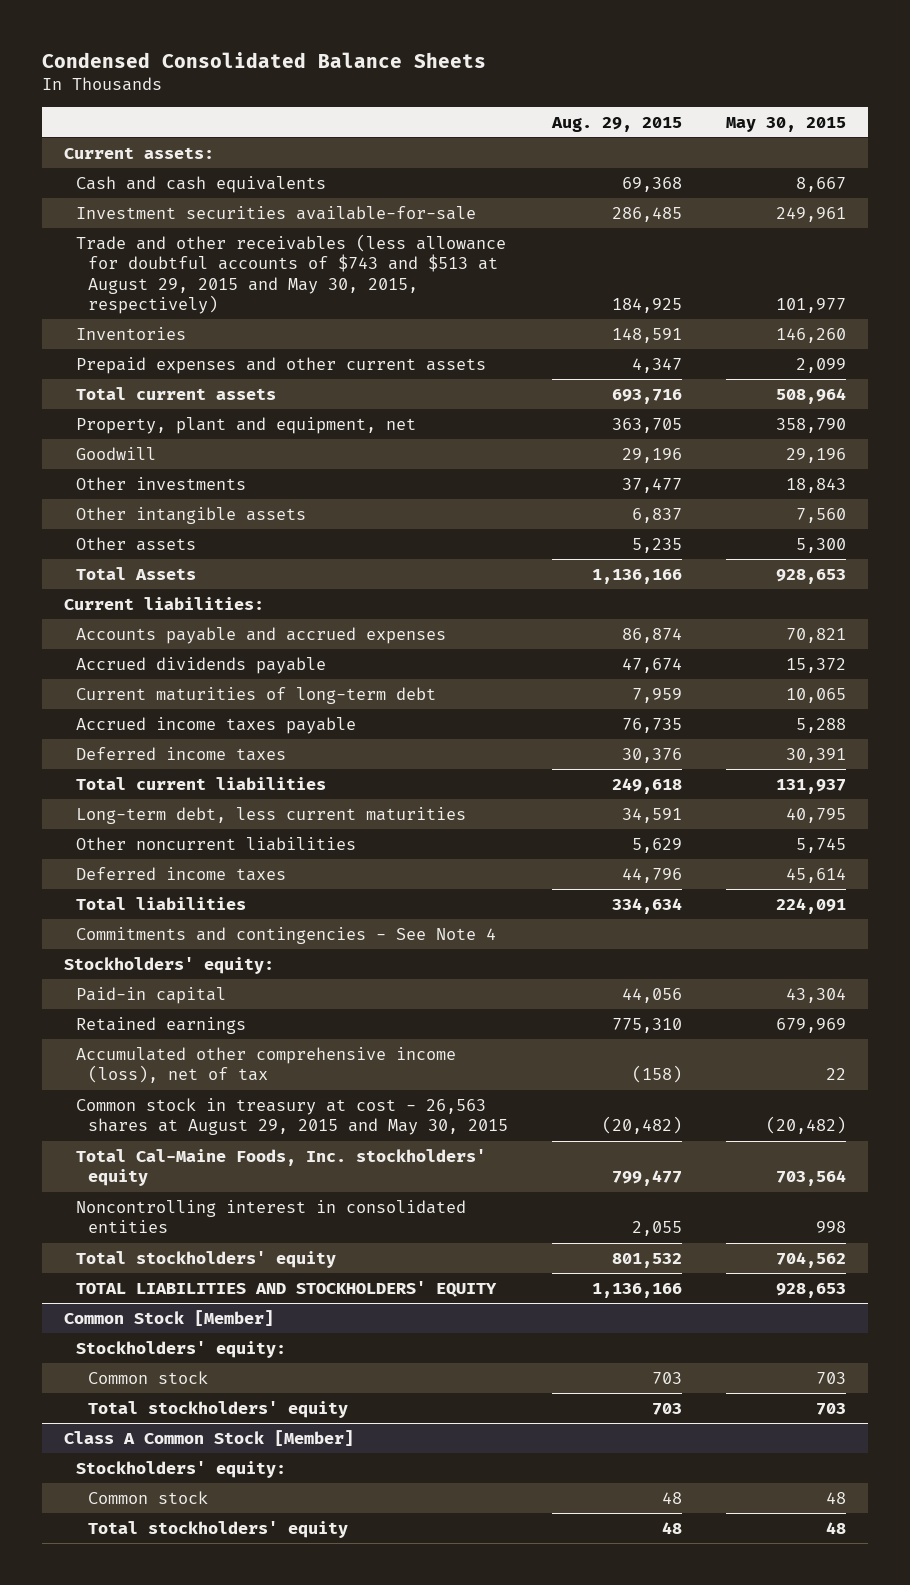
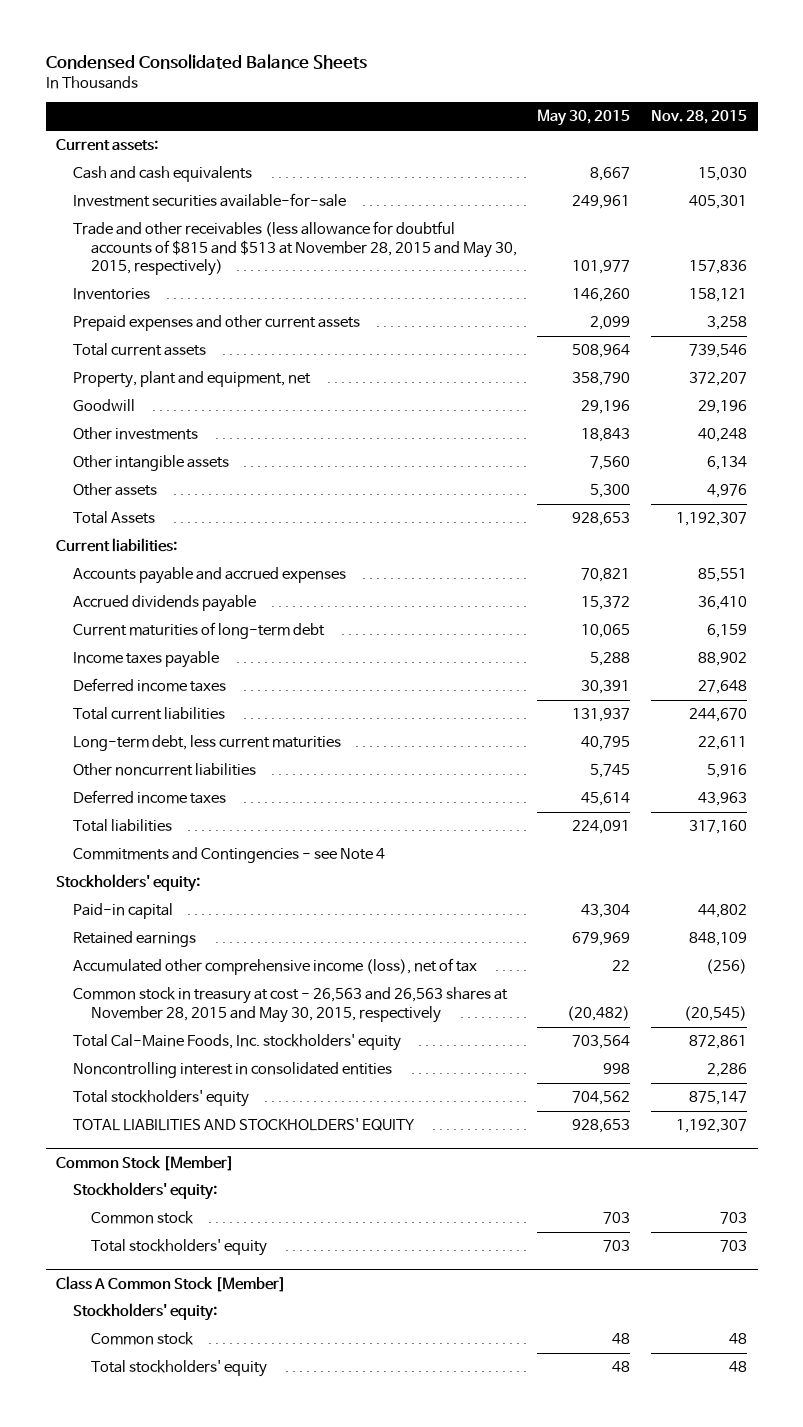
- | Aug. 29, 2015 | May 30, 2015
+ | May 30, 2015 | Nov. 28, 2015
- Trade and other receivables (less allowance for doubtful accounts of $743 and $513 at August 29, 2015 and May 30, 2015, respectively) | 184,925 | 101,977
+ Trade and other receivables (less allowance for doubtful accounts of $815 and $513 at November 28, 2015 and May 30, 2015, respectively) | 101,977 | 157,836
- Accrued income taxes payable | 76,735 | 5,288
+ Income taxes payable | 5,288 | 88,902
- Commitments and contingencies - See Note 4
+ Commitments and Contingencies - see Note 4
- Common stock in treasury at cost - 26,563 shares at August 29, 2015 and May 30, 2015 | (20,482) | (20,482)
+ Common stock in treasury at cost - 26,563 and 26,563 shares at November 28, 2015 and May 30, 2015, respectively | (20,482) | (20,545)

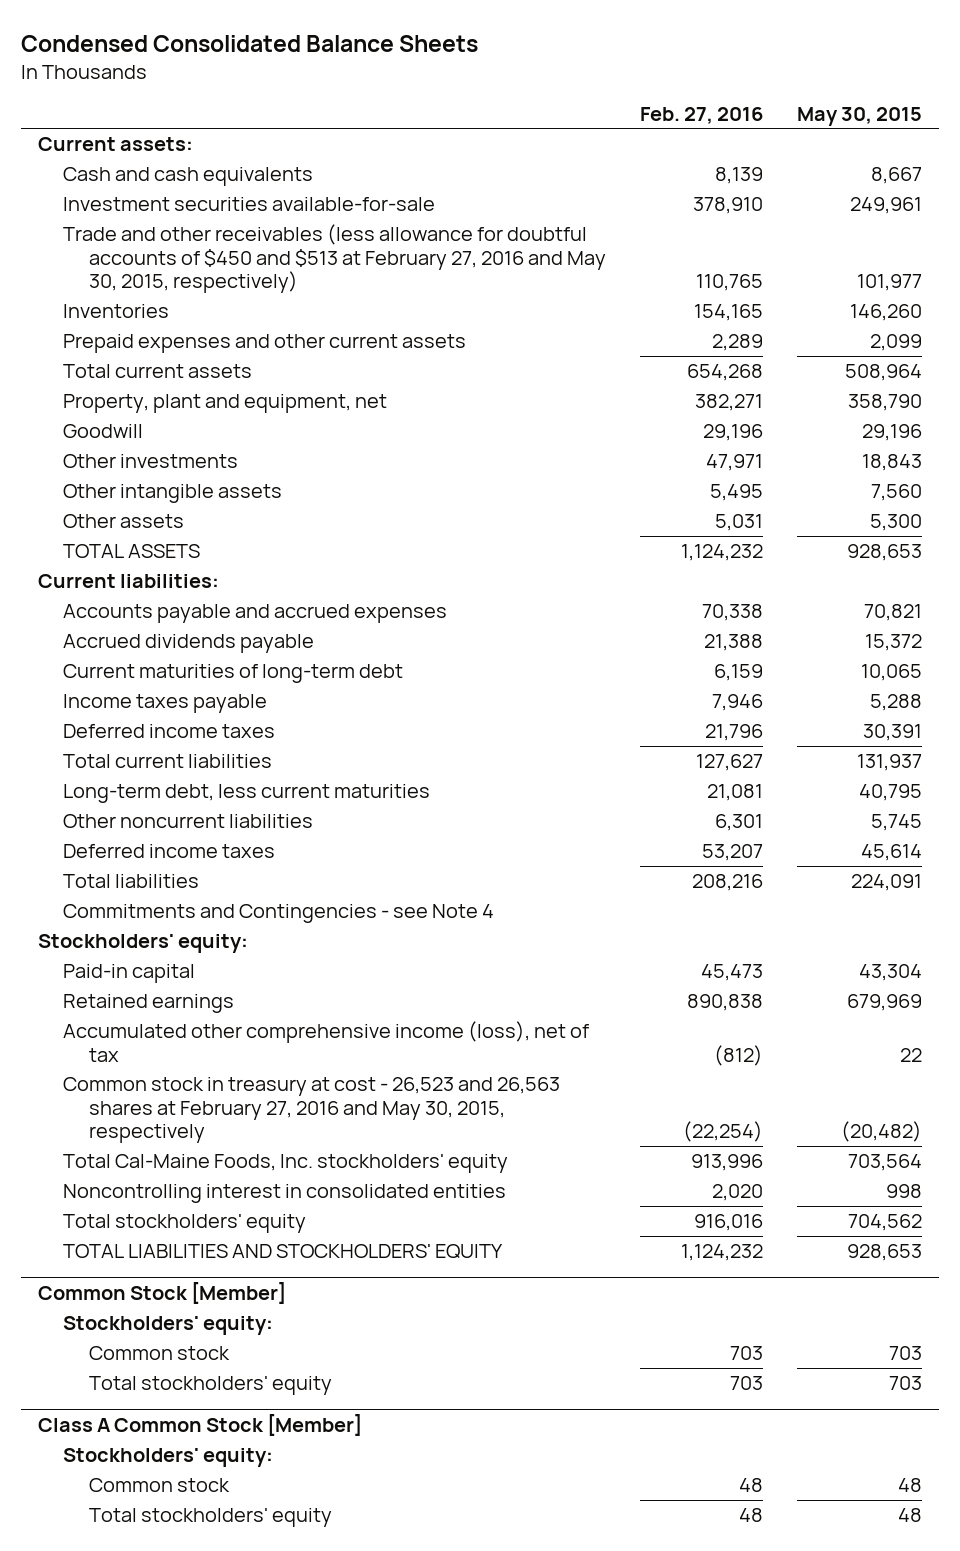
- | May 30, 2015 | Nov. 28, 2015
+ | Feb. 27, 2016 | May 30, 2015
- Trade and other receivables (less allowance for doubtful accounts of $815 and $513 at November 28, 2015 and May 30, 2015, respectively) | 101,977 | 157,836
+ Trade and other receivables (less allowance for doubtful accounts of $450 and $513 at February 27, 2016 and May 30, 2015, respectively) | 110,765 | 101,977
- Total Assets | 928,653 | 1,192,307
+ TOTAL ASSETS | 1,124,232 | 928,653
- Common stock in treasury at cost - 26,563 and 26,563 shares at November 28, 2015 and May 30, 2015, respectively | (20,482) | (20,545)
+ Common stock in treasury at cost - 26,523 and 26,563 shares at February 27, 2016 and May 30, 2015, respectively | (22,254) | (20,482)

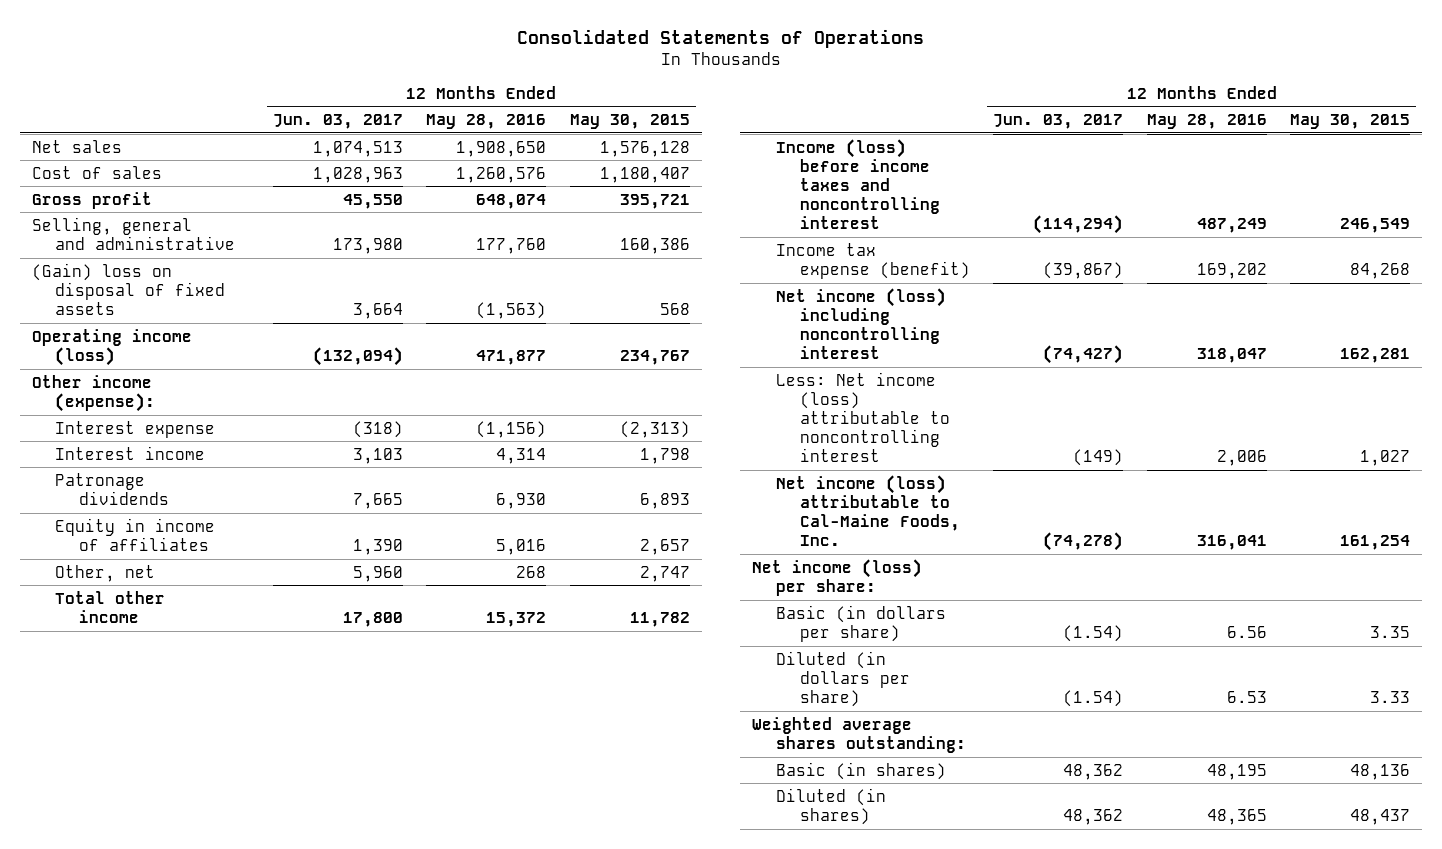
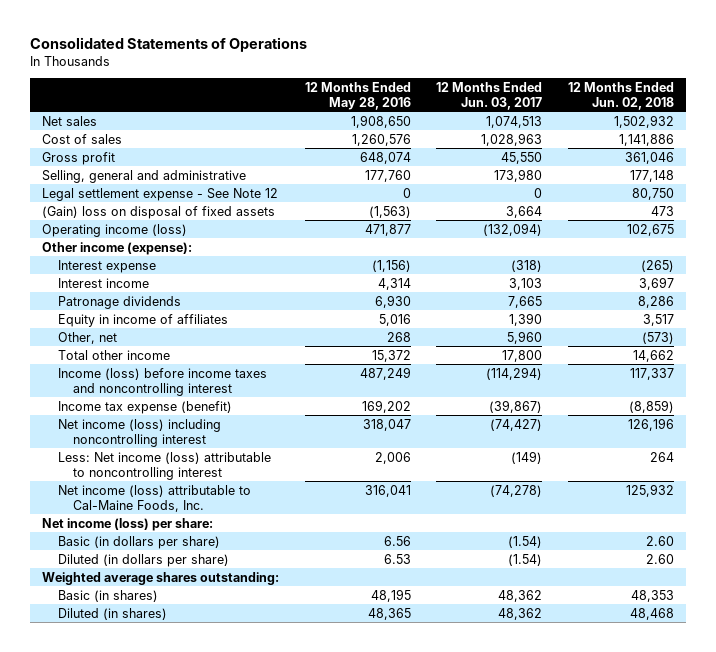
- | 12 Months Ended Jun. 03, 2017 | 12 Months Ended May 28, 2016 | 12 Months Ended May 30, 2015
+ | 12 Months Ended May 28, 2016 | 12 Months Ended Jun. 03, 2017 | 12 Months Ended Jun. 02, 2018
+ Legal settlement expense - See Note 12 | 0 | 0 | 80,750

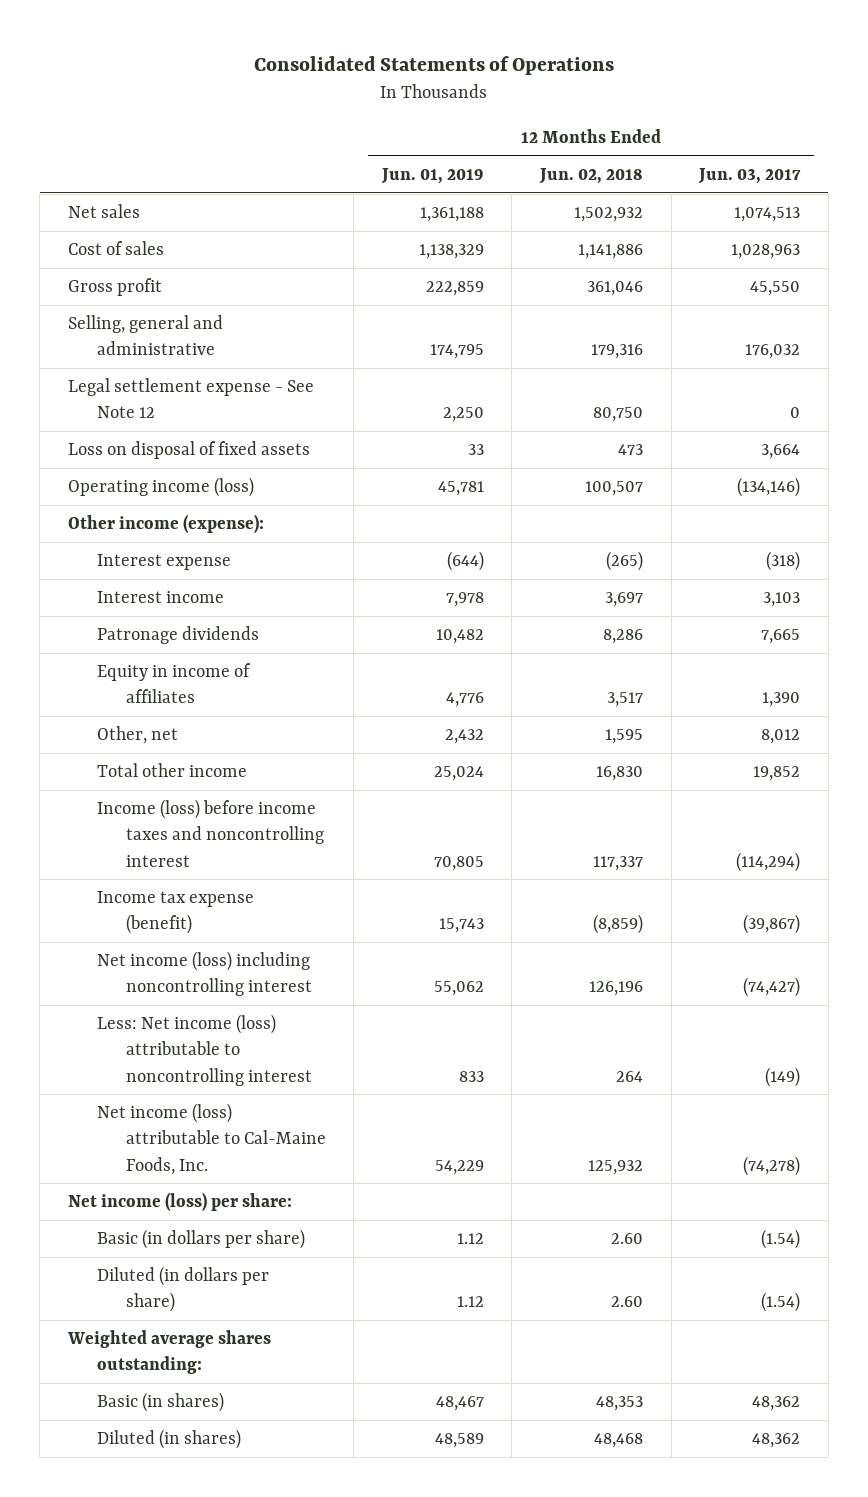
- | 12 Months Ended May 28, 2016 | 12 Months Ended Jun. 03, 2017 | 12 Months Ended Jun. 02, 2018
+ | 12 Months Ended Jun. 01, 2019 | 12 Months Ended Jun. 02, 2018 | 12 Months Ended Jun. 03, 2017
- Selling, general and administrative | 177,760 | 173,980 | 177,148
+ Selling, general and administrative | 174,795 | 179,316 | 176,032
- (Gain) loss on disposal of fixed assets | (1,563) | 3,664 | 473
- Operating income (loss) | 471,877 | (132,094) | 102,675
+ Loss on disposal of fixed assets | 33 | 473 | 3,664
+ Operating income (loss) | 45,781 | 100,507 | (134,146)
- Other, net | 268 | 5,960 | (573)
- Total other income | 15,372 | 17,800 | 14,662
+ Other, net | 2,432 | 1,595 | 8,012
+ Total other income | 25,024 | 16,830 | 19,852

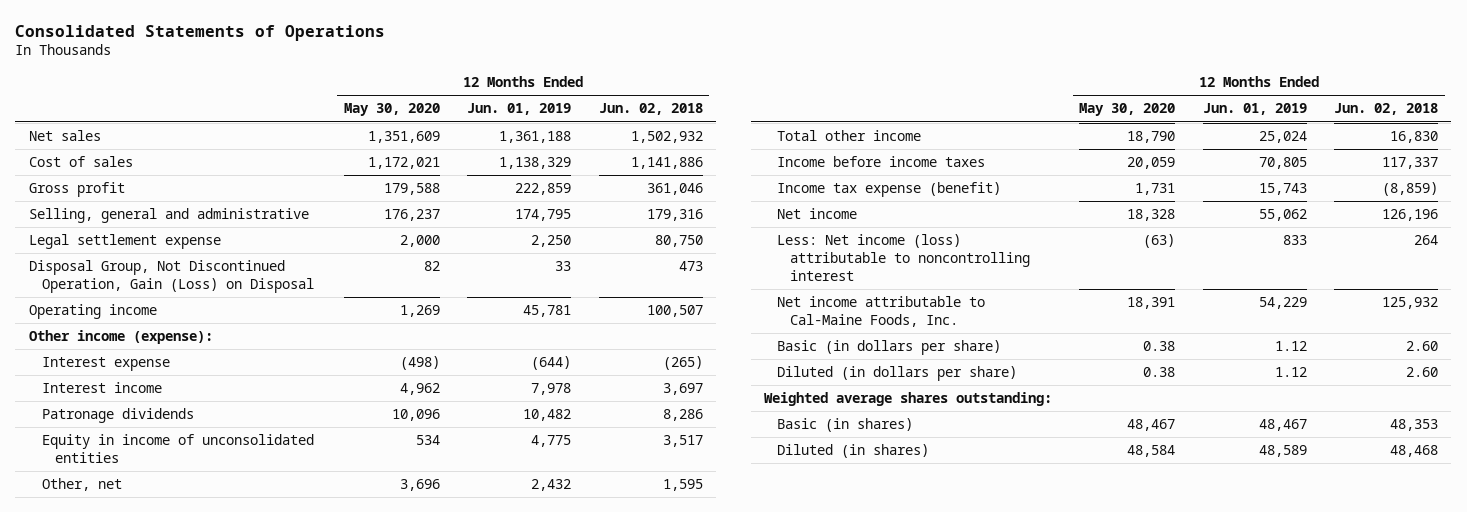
- | 12 Months Ended Jun. 01, 2019 | 12 Months Ended Jun. 02, 2018 | 12 Months Ended Jun. 03, 2017
+ | 12 Months Ended May 30, 2020 | 12 Months Ended Jun. 01, 2019 | 12 Months Ended Jun. 02, 2018
- Legal settlement expense - See Note 12 | 2,250 | 80,750 | 0
- Loss on disposal of fixed assets | 33 | 473 | 3,664
- Operating income (loss) | 45,781 | 100,507 | (134,146)
+ Legal settlement expense | 2,000 | 2,250 | 80,750
+ Disposal Group, Not Discontinued Operation, Gain (Loss) on Disposal | 82 | 33 | 473
+ Operating income | 1,269 | 45,781 | 100,507
- Equity in income of affiliates | 4,776 | 3,517 | 1,390
+ Equity in income of unconsolidated entities | 534 | 4,775 | 3,517
- Income (loss) before income taxes and noncontrolling interest | 70,805 | 117,337 | (114,294)
+ Income before income taxes | 20,059 | 70,805 | 117,337
- Net income (loss) including noncontrolling interest | 55,062 | 126,196 | (74,427)
+ Net income | 18,328 | 55,062 | 126,196
- Net income (loss) attributable to Cal-Maine Foods, Inc. | 54,229 | 125,932 | (74,278)
- Net income (loss) per share:
+ Net income attributable to Cal-Maine Foods, Inc. | 18,391 | 54,229 | 125,932

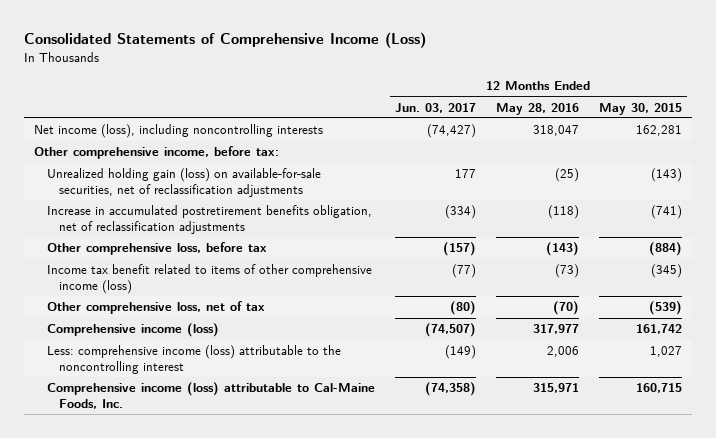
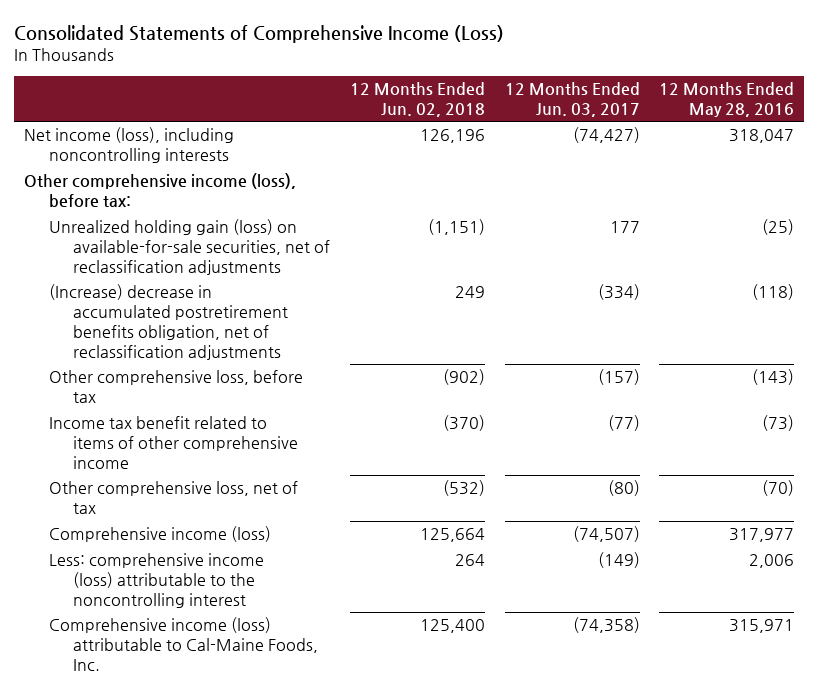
- | 12 Months Ended Jun. 03, 2017 | 12 Months Ended May 28, 2016 | 12 Months Ended May 30, 2015
+ | 12 Months Ended Jun. 02, 2018 | 12 Months Ended Jun. 03, 2017 | 12 Months Ended May 28, 2016
- Other comprehensive income, before tax:
+ Other comprehensive income (loss), before tax:
- Increase in accumulated postretirement benefits obligation, net of reclassification adjustments | (334) | (118) | (741)
+ (Increase) decrease in accumulated postretirement benefits obligation, net of reclassification adjustments | 249 | (334) | (118)
- Income tax benefit related to items of other comprehensive income (loss) | (77) | (73) | (345)
+ Income tax benefit related to items of other comprehensive income | (370) | (77) | (73)

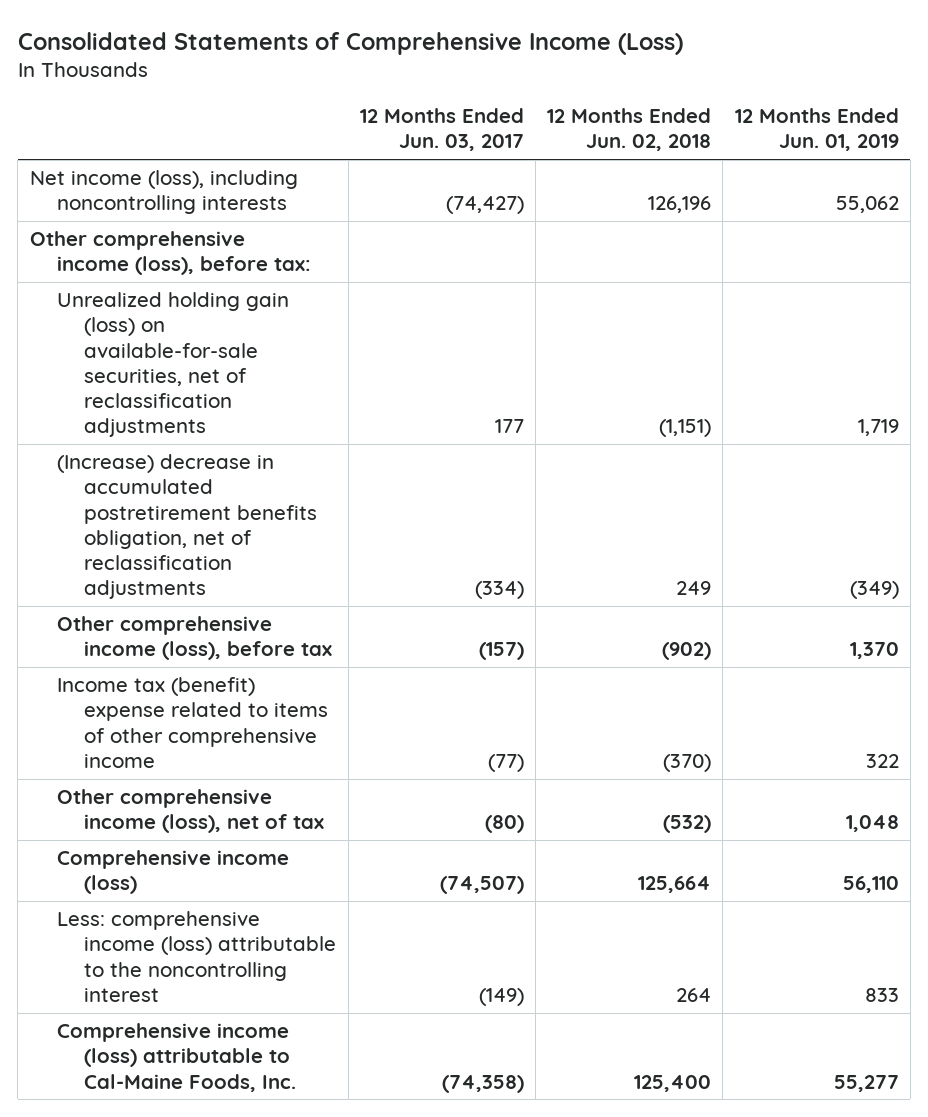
- | 12 Months Ended Jun. 02, 2018 | 12 Months Ended Jun. 03, 2017 | 12 Months Ended May 28, 2016
+ | 12 Months Ended Jun. 03, 2017 | 12 Months Ended Jun. 02, 2018 | 12 Months Ended Jun. 01, 2019
- Other comprehensive loss, before tax | (902) | (157) | (143)
- Income tax benefit related to items of other comprehensive income | (370) | (77) | (73)
- Other comprehensive loss, net of tax | (532) | (80) | (70)
+ Other comprehensive income (loss), before tax | (157) | (902) | 1,370
+ Income tax (benefit) expense related to items of other comprehensive income | (77) | (370) | 322
+ Other comprehensive income (loss), net of tax | (80) | (532) | 1,048

